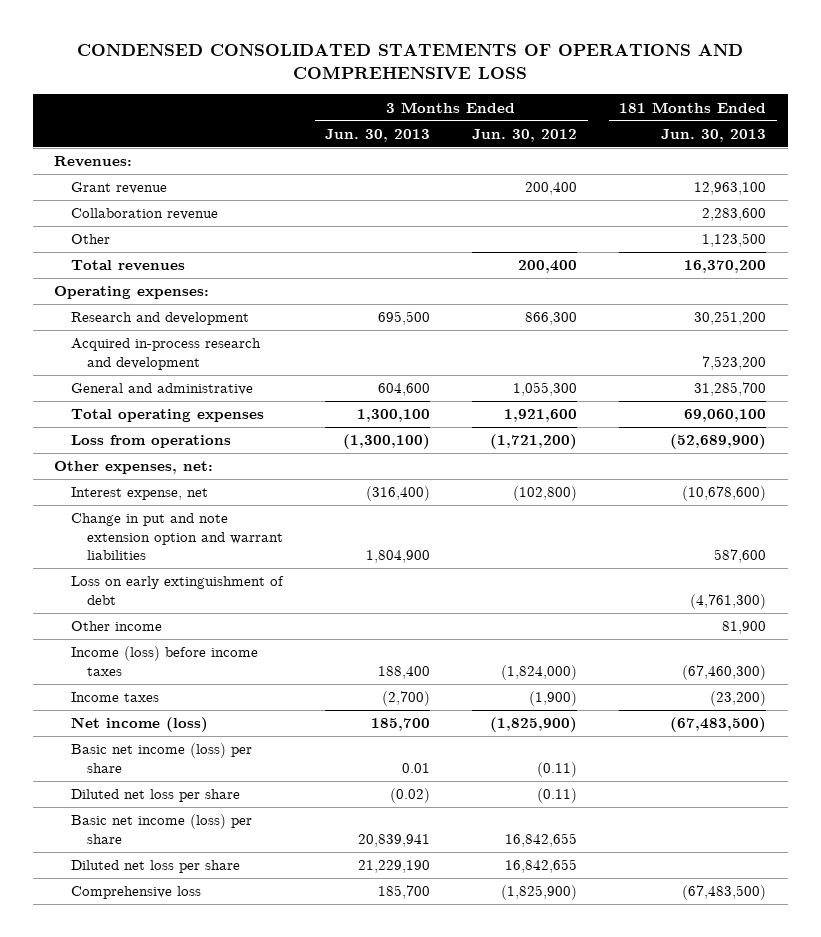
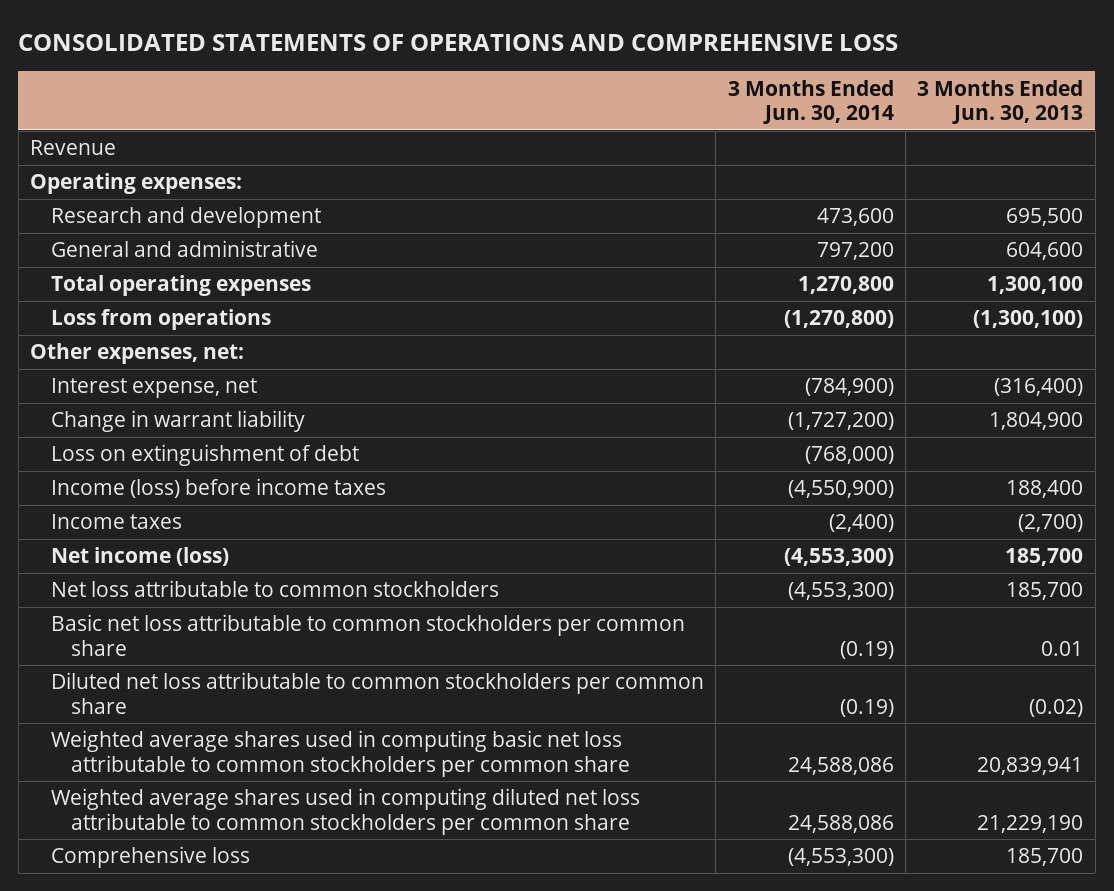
- CONDENSED CONSOLIDATED STATEMENTS OF OPERATIONS AND COMPREHENSIVE LOSS
+ CONSOLIDATED STATEMENTS OF OPERATIONS AND COMPREHENSIVE LOSS
- | 3 Months Ended Jun. 30, 2013 | 3 Months Ended Jun. 30, 2012 | 181 Months Ended Jun. 30, 2013
+ | 3 Months Ended Jun. 30, 2014 | 3 Months Ended Jun. 30, 2013
- Revenues:
- Grant revenue | | 200,400 | 12,963,100
- Collaboration revenue | | | 2,283,600
- Other | | | 1,123,500
- Total revenues | | 200,400 | 16,370,200
+ Revenue
- Acquired in-process research and development | | | 7,523,200
- Change in put and note extension option and warrant liabilities | 1,804,900 | | 587,600
- Loss on early extinguishment of debt | | | (4,761,300)
- Other income | | | 81,900
+ Change in warrant liability | (1,727,200) | 1,804,900
+ Loss on extinguishment of debt | (768,000) |
- Basic net income (loss) per share | 0.01 | (0.11) |
- Diluted net loss per share | (0.02) | (0.11) |
- Basic net income (loss) per share | 20,839,941 | 16,842,655 |
- Diluted net loss per share | 21,229,190 | 16,842,655 |
+ Net loss attributable to common stockholders | (4,553,300) | 185,700
+ Basic net loss attributable to common stockholders per common share | (0.19) | 0.01
+ Diluted net loss attributable to common stockholders per common share | (0.19) | (0.02)
+ Weighted average shares used in computing basic net loss attributable to common stockholders per common share | 24,588,086 | 20,839,941
+ Weighted average shares used in computing diluted net loss attributable to common stockholders per common share | 24,588,086 | 21,229,190

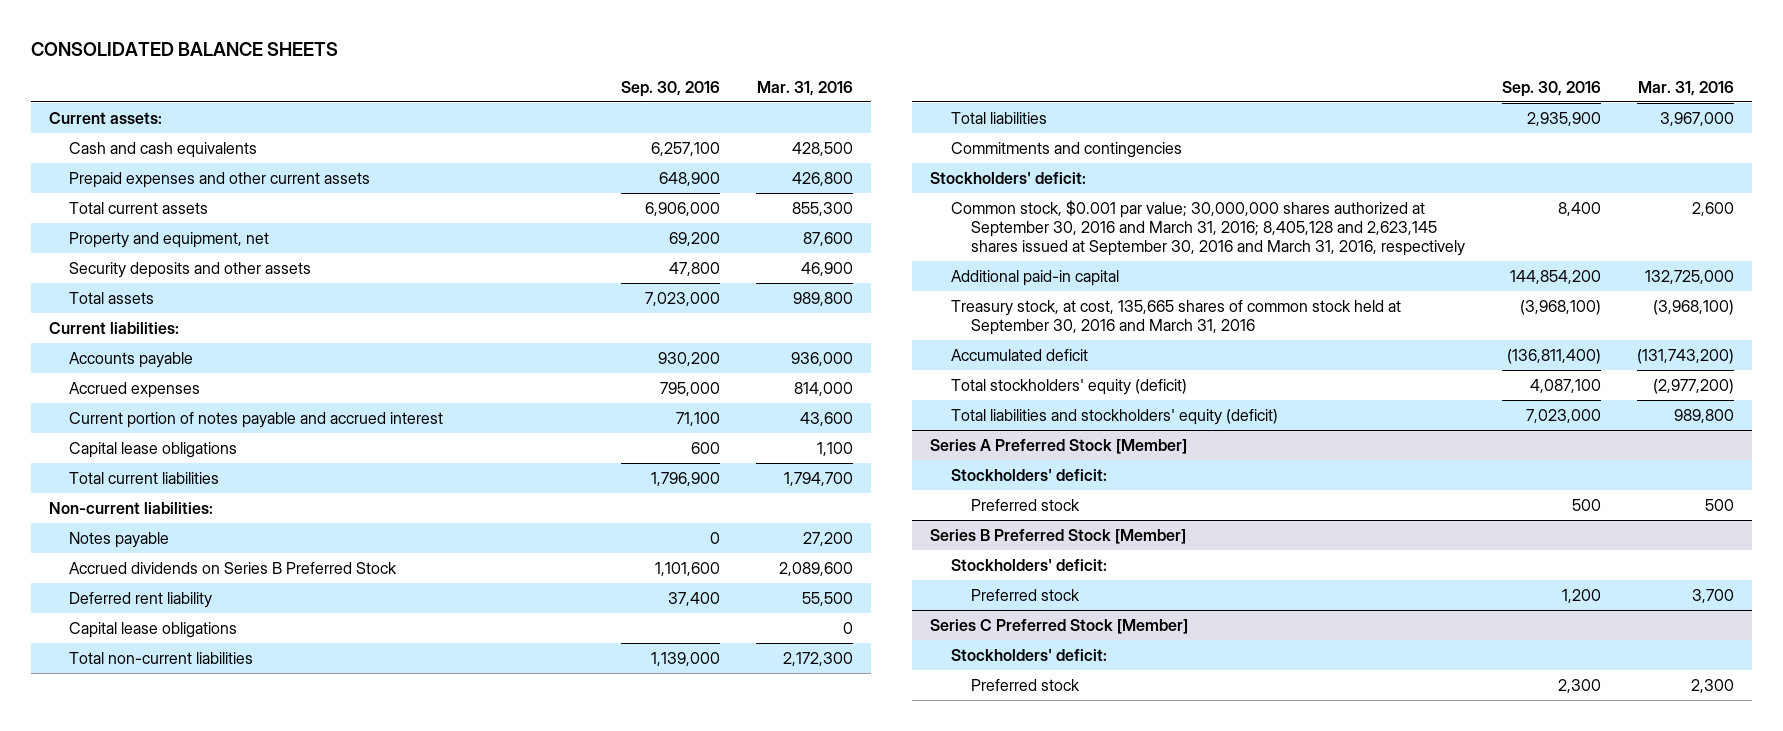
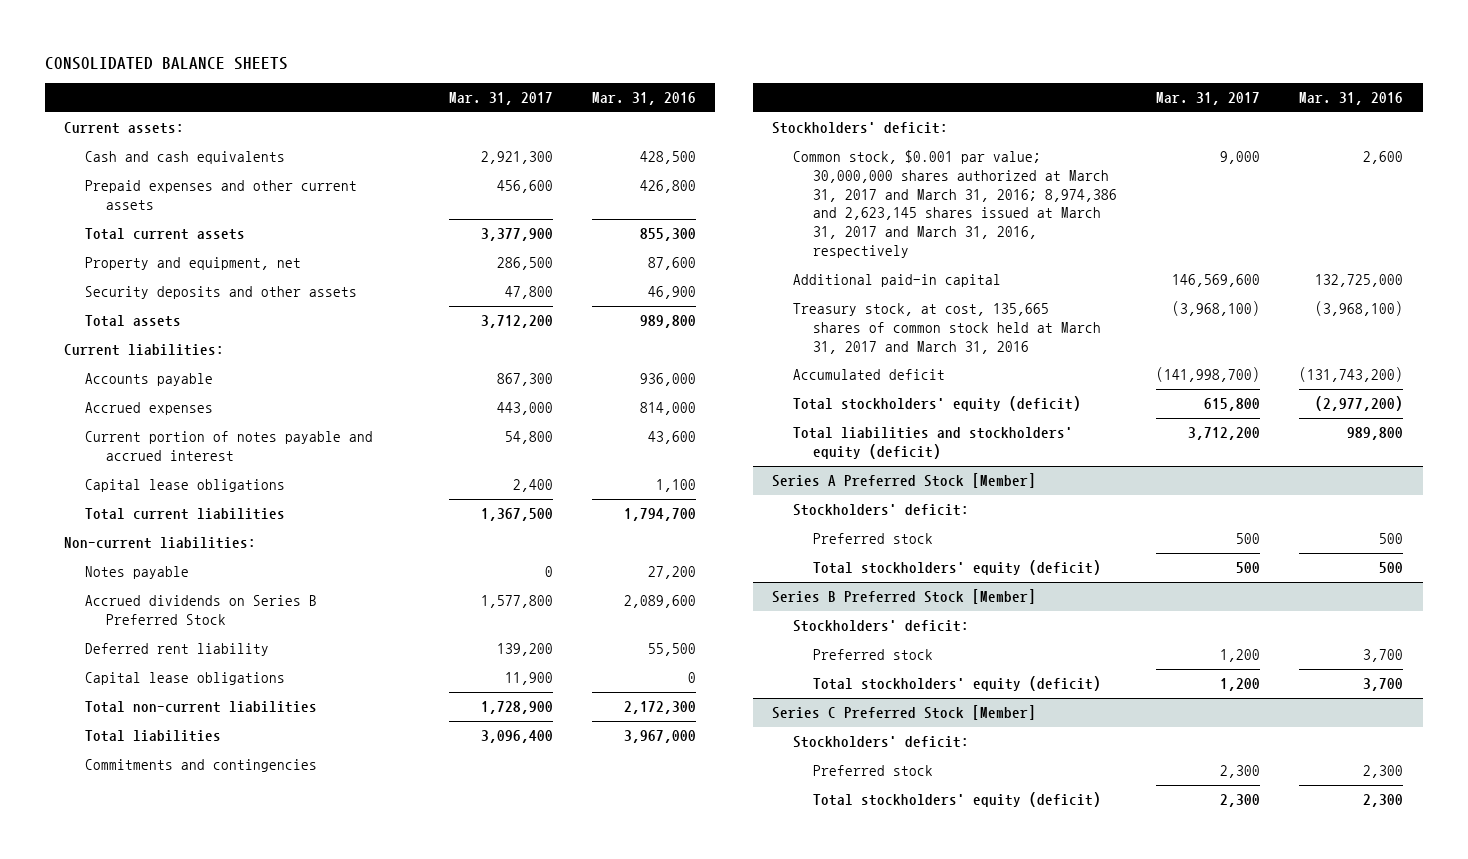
- | Sep. 30, 2016 | Mar. 31, 2016
+ | Mar. 31, 2017 | Mar. 31, 2016
- Common stock, $0.001 par value; 30,000,000 shares authorized at September 30, 2016 and March 31, 2016; 8,405,128 and 2,623,145 shares issued at September 30, 2016 and March 31, 2016, respectively | 8,400 | 2,600
+ Common stock, $0.001 par value; 30,000,000 shares authorized at March 31, 2017 and March 31, 2016; 8,974,386 and 2,623,145 shares issued at March 31, 2017 and March 31, 2016, respectively | 9,000 | 2,600
- Treasury stock, at cost, 135,665 shares of common stock held at September 30, 2016 and March 31, 2016 | (3,968,100) | (3,968,100)
+ Treasury stock, at cost, 135,665 shares of common stock held at March 31, 2017 and March 31, 2016 | (3,968,100) | (3,968,100)
@ Series A Preferred Stock [Member]
+ Total stockholders' equity (deficit) | 500 | 500
@ Series B Preferred Stock [Member]
+ Total stockholders' equity (deficit) | 1,200 | 3,700
@ Series C Preferred Stock [Member]
+ Total stockholders' equity (deficit) | 2,300 | 2,300

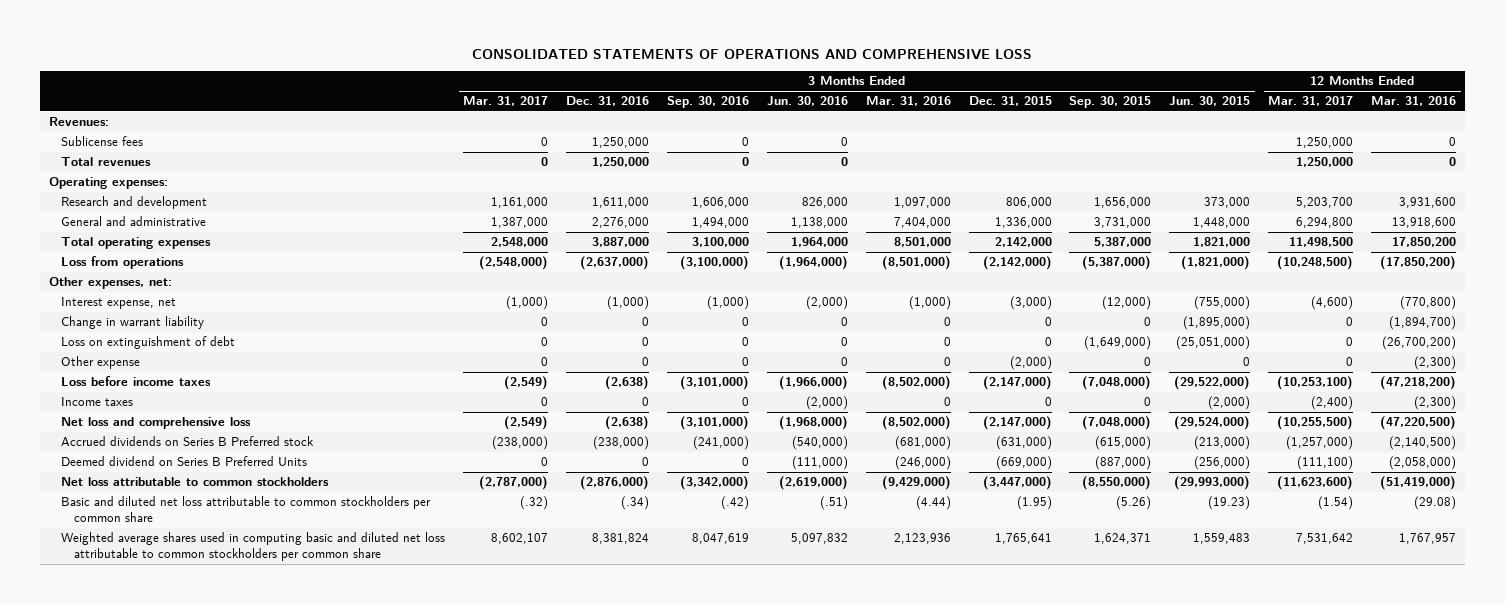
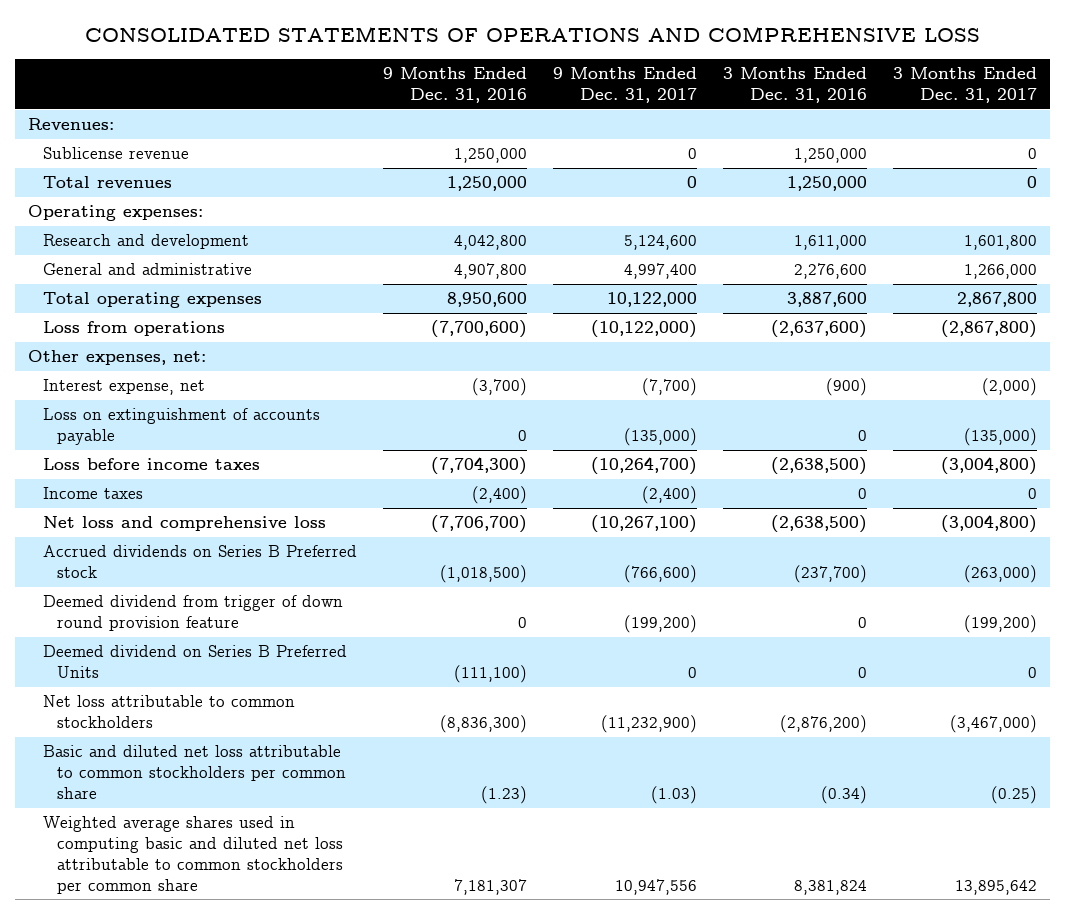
- | 3 Months Ended Mar. 31, 2017 | 3 Months Ended Dec. 31, 2016 | 3 Months Ended Sep. 30, 2016 | 3 Months Ended Jun. 30, 2016 | 3 Months Ended Mar. 31, 2016 | 3 Months Ended Dec. 31, 2015 | 3 Months Ended Sep. 30, 2015 | 3 Months Ended Jun. 30, 2015 | 12 Months Ended Mar. 31, 2017 | 12 Months Ended Mar. 31, 2016
+ | 9 Months Ended Dec. 31, 2016 | 9 Months Ended Dec. 31, 2017 | 3 Months Ended Dec. 31, 2016 | 3 Months Ended Dec. 31, 2017
- Sublicense fees | 0 | 1,250,000 | 0 | 0 | | | | | 1,250,000 | 0
+ Sublicense revenue | 1,250,000 | 0 | 1,250,000 | 0
- General and administrative | 1,387,000 | 2,276,000 | 1,494,000 | 1,138,000 | 7,404,000 | 1,336,000 | 3,731,000 | 1,448,000 | 6,294,800 | 13,918,600
- Total operating expenses | 2,548,000 | 3,887,000 | 3,100,000 | 1,964,000 | 8,501,000 | 2,142,000 | 5,387,000 | 1,821,000 | 11,498,500 | 17,850,200
- Loss from operations | (2,548,000) | (2,637,000) | (3,100,000) | (1,964,000) | (8,501,000) | (2,142,000) | (5,387,000) | (1,821,000) | (10,248,500) | (17,850,200)
+ General and administrative | 4,907,800 | 4,997,400 | 2,276,600 | 1,266,000
+ Total operating expenses | 8,950,600 | 10,122,000 | 3,887,600 | 2,867,800
+ Loss from operations | (7,700,600) | (10,122,000) | (2,637,600) | (2,867,800)
- Interest expense, net | (1,000) | (1,000) | (1,000) | (2,000) | (1,000) | (3,000) | (12,000) | (755,000) | (4,600) | (770,800)
- Change in warrant liability | 0 | 0 | 0 | 0 | 0 | 0 | 0 | (1,895,000) | 0 | (1,894,700)
- Loss on extinguishment of debt | 0 | 0 | 0 | 0 | 0 | 0 | (1,649,000) | (25,051,000) | 0 | (26,700,200)
- Other expense | 0 | 0 | 0 | 0 | 0 | (2,000) | 0 | 0 | 0 | (2,300)
- Loss before income taxes | (2,549) | (2,638) | (3,101,000) | (1,966,000) | (8,502,000) | (2,147,000) | (7,048,000) | (29,522,000) | (10,253,100) | (47,218,200)
+ Interest expense, net | (3,700) | (7,700) | (900) | (2,000)
+ Loss on extinguishment of accounts payable | 0 | (135,000) | 0 | (135,000)
+ Loss before income taxes | (7,704,300) | (10,264,700) | (2,638,500) | (3,004,800)
- Net loss and comprehensive loss | (2,549) | (2,638) | (3,101,000) | (1,968,000) | (8,502,000) | (2,147,000) | (7,048,000) | (29,524,000) | (10,255,500) | (47,220,500)
- Accrued dividends on Series B Preferred stock | (238,000) | (238,000) | (241,000) | (540,000) | (681,000) | (631,000) | (615,000) | (213,000) | (1,257,000) | (2,140,500)
+ Net loss and comprehensive loss | (7,706,700) | (10,267,100) | (2,638,500) | (3,004,800)
+ Accrued dividends on Series B Preferred stock | (1,018,500) | (766,600) | (237,700) | (263,000)
+ Deemed dividend from trigger of down round provision feature | 0 | (199,200) | 0 | (199,200)
- Net loss attributable to common stockholders | (2,787,000) | (2,876,000) | (3,342,000) | (2,619,000) | (9,429,000) | (3,447,000) | (8,550,000) | (29,993,000) | (11,623,600) | (51,419,000)
- Basic and diluted net loss attributable to common stockholders per common share | (.32) | (.34) | (.42) | (.51) | (4.44) | (1.95) | (5.26) | (19.23) | (1.54) | (29.08)
+ Net loss attributable to common stockholders | (8,836,300) | (11,232,900) | (2,876,200) | (3,467,000)
+ Basic and diluted net loss attributable to common stockholders per common share | (1.23) | (1.03) | (0.34) | (0.25)

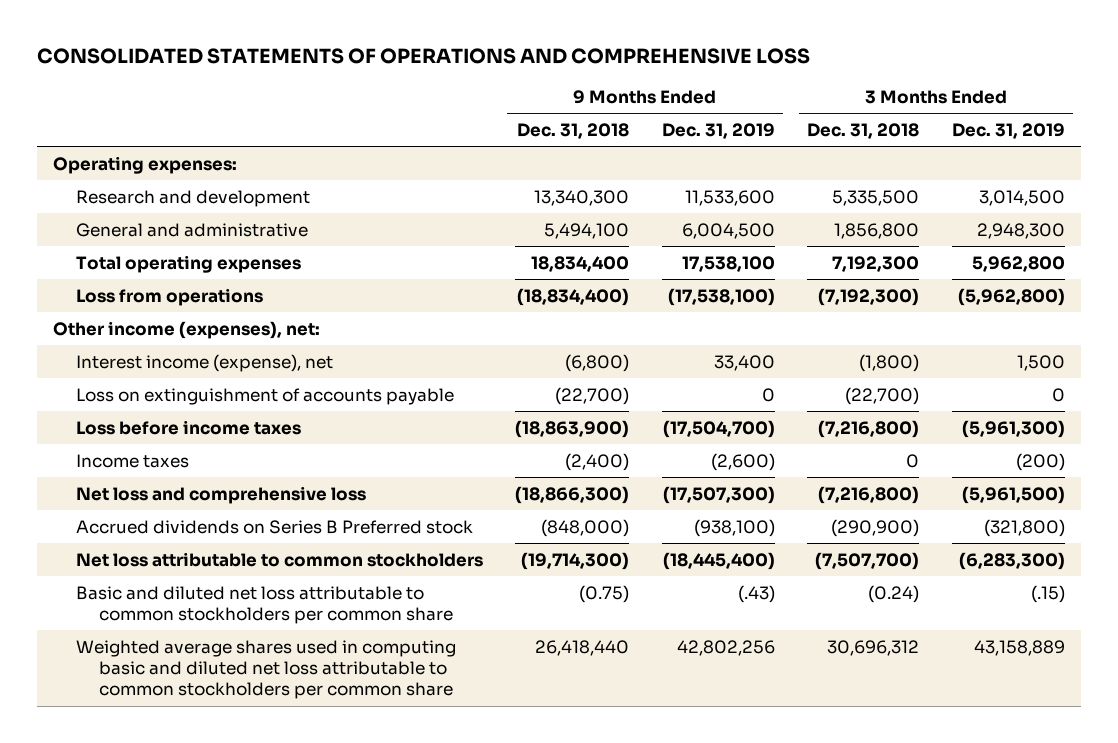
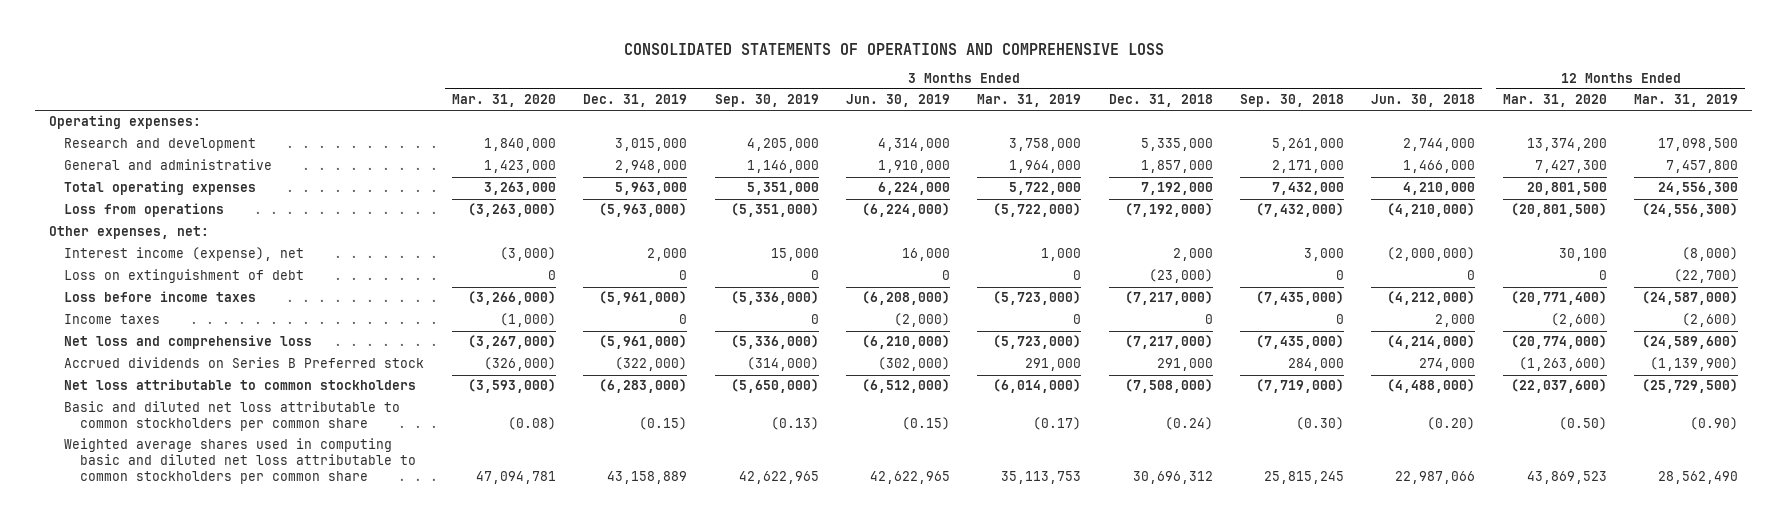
- | 9 Months Ended Dec. 31, 2018 | 9 Months Ended Dec. 31, 2019 | 3 Months Ended Dec. 31, 2018 | 3 Months Ended Dec. 31, 2019
+ | 3 Months Ended Mar. 31, 2020 | 3 Months Ended Dec. 31, 2019 | 3 Months Ended Sep. 30, 2019 | 3 Months Ended Jun. 30, 2019 | 3 Months Ended Mar. 31, 2019 | 3 Months Ended Dec. 31, 2018 | 3 Months Ended Sep. 30, 2018 | 3 Months Ended Jun. 30, 2018 | 12 Months Ended Mar. 31, 2020 | 12 Months Ended Mar. 31, 2019
- Research and development | 13,340,300 | 11,533,600 | 5,335,500 | 3,014,500
- General and administrative | 5,494,100 | 6,004,500 | 1,856,800 | 2,948,300
- Total operating expenses | 18,834,400 | 17,538,100 | 7,192,300 | 5,962,800
- Loss from operations | (18,834,400) | (17,538,100) | (7,192,300) | (5,962,800)
- Other income (expenses), net:
- Interest income (expense), net | (6,800) | 33,400 | (1,800) | 1,500
- Loss on extinguishment of accounts payable | (22,700) | 0 | (22,700) | 0
- Loss before income taxes | (18,863,900) | (17,504,700) | (7,216,800) | (5,961,300)
- Income taxes | (2,400) | (2,600) | 0 | (200)
- Net loss and comprehensive loss | (18,866,300) | (17,507,300) | (7,216,800) | (5,961,500)
- Accrued dividends on Series B Preferred stock | (848,000) | (938,100) | (290,900) | (321,800)
- Net loss attributable to common stockholders | (19,714,300) | (18,445,400) | (7,507,700) | (6,283,300)
- Basic and diluted net loss attributable to common stockholders per common share | (0.75) | (.43) | (0.24) | (.15)
+ Research and development | 1,840,000 | 3,015,000 | 4,205,000 | 4,314,000 | 3,758,000 | 5,335,000 | 5,261,000 | 2,744,000 | 13,374,200 | 17,098,500
+ General and administrative | 1,423,000 | 2,948,000 | 1,146,000 | 1,910,000 | 1,964,000 | 1,857,000 | 2,171,000 | 1,466,000 | 7,427,300 | 7,457,800
+ Total operating expenses | 3,263,000 | 5,963,000 | 5,351,000 | 6,224,000 | 5,722,000 | 7,192,000 | 7,432,000 | 4,210,000 | 20,801,500 | 24,556,300
+ Loss from operations | (3,263,000) | (5,963,000) | (5,351,000) | (6,224,000) | (5,722,000) | (7,192,000) | (7,432,000) | (4,210,000) | (20,801,500) | (24,556,300)
+ Other expenses, net:
+ Interest income (expense), net | (3,000) | 2,000 | 15,000 | 16,000 | 1,000 | 2,000 | 3,000 | (2,000,000) | 30,100 | (8,000)
+ Loss on extinguishment of debt | 0 | 0 | 0 | 0 | 0 | (23,000) | 0 | 0 | 0 | (22,700)
+ Loss before income taxes | (3,266,000) | (5,961,000) | (5,336,000) | (6,208,000) | (5,723,000) | (7,217,000) | (7,435,000) | (4,212,000) | (20,771,400) | (24,587,000)
+ Income taxes | (1,000) | 0 | 0 | (2,000) | 0 | 0 | 0 | 2,000 | (2,600) | (2,600)
+ Net loss and comprehensive loss | (3,267,000) | (5,961,000) | (5,336,000) | (6,210,000) | (5,723,000) | (7,217,000) | (7,435,000) | (4,214,000) | (20,774,000) | (24,589,600)
+ Accrued dividends on Series B Preferred stock | (326,000) | (322,000) | (314,000) | (302,000) | 291,000 | 291,000 | 284,000 | 274,000 | (1,263,600) | (1,139,900)
+ Net loss attributable to common stockholders | (3,593,000) | (6,283,000) | (5,650,000) | (6,512,000) | (6,014,000) | (7,508,000) | (7,719,000) | (4,488,000) | (22,037,600) | (25,729,500)
+ Basic and diluted net loss attributable to common stockholders per common share | (0.08) | (0.15) | (0.13) | (0.15) | (0.17) | (0.24) | (0.30) | (0.20) | (0.50) | (0.90)

